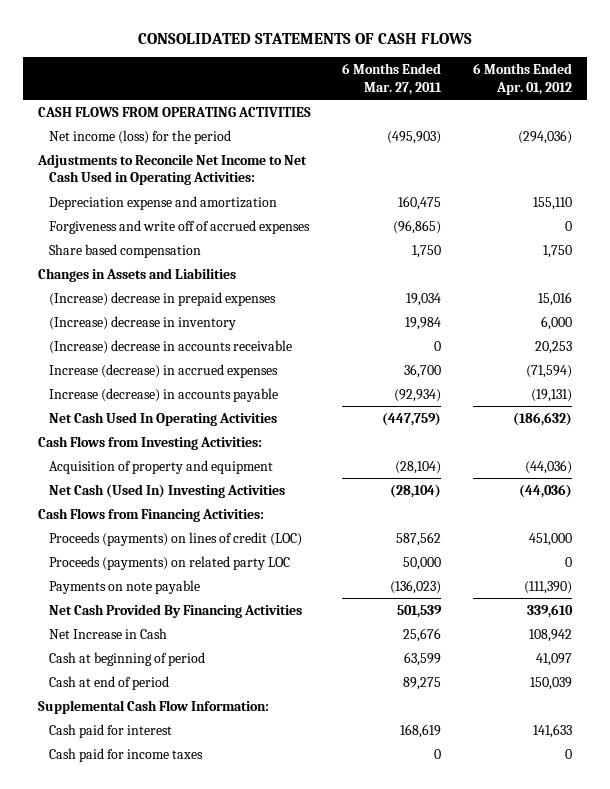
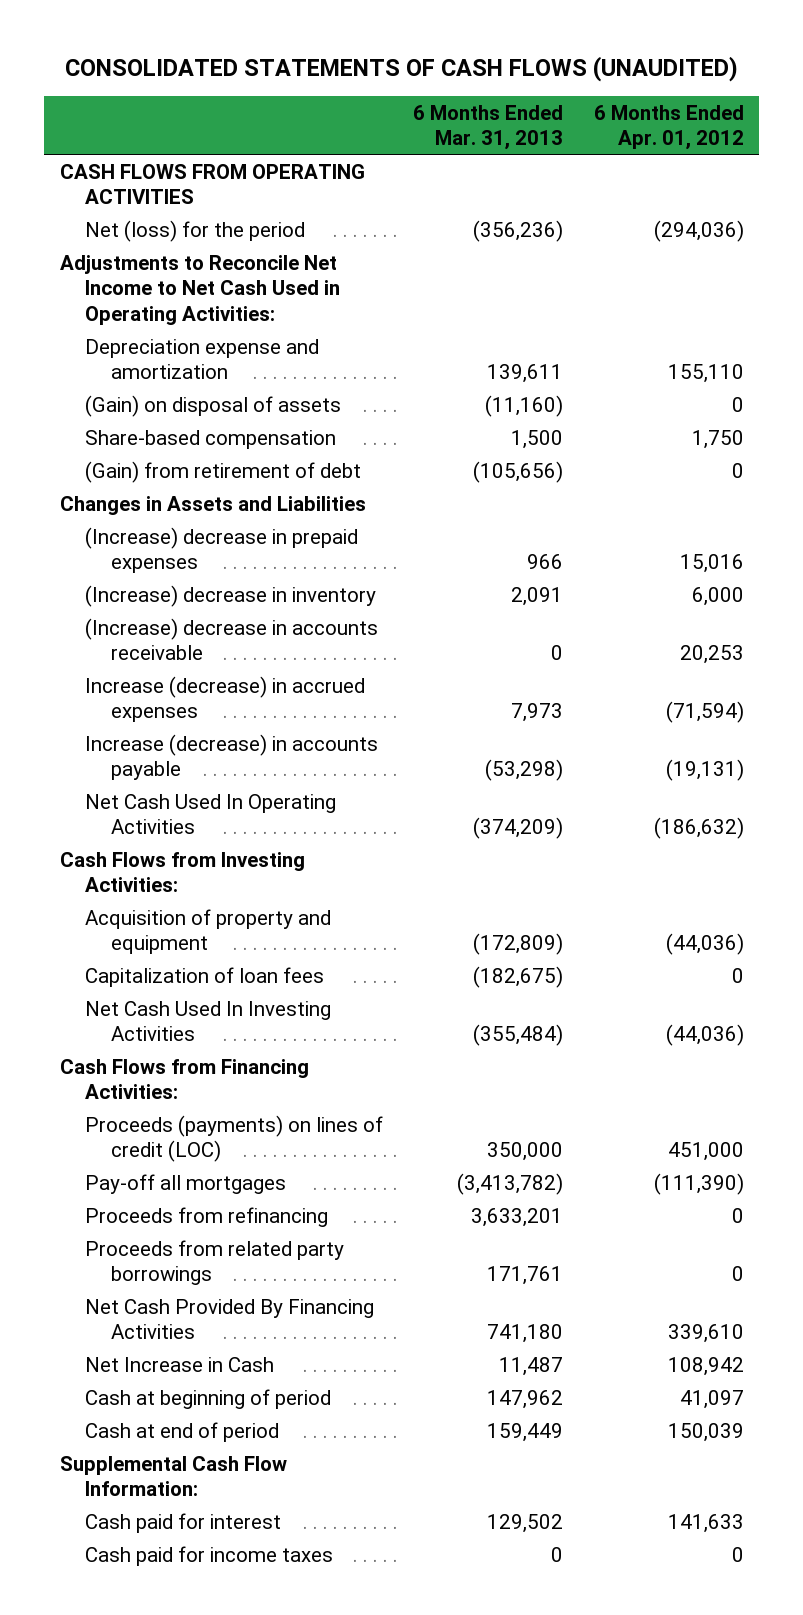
- CONSOLIDATED STATEMENTS OF CASH FLOWS
+ CONSOLIDATED STATEMENTS OF CASH FLOWS (UNAUDITED)
- | 6 Months Ended Mar. 27, 2011 | 6 Months Ended Apr. 01, 2012
+ | 6 Months Ended Mar. 31, 2013 | 6 Months Ended Apr. 01, 2012
- Net income (loss) for the period | (495,903) | (294,036)
+ Net (loss) for the period | (356,236) | (294,036)
- Forgiveness and write off of accrued expenses | (96,865) | 0
- Share based compensation | 1,750 | 1,750
+ (Gain) on disposal of assets | (11,160) | 0
+ Share-based compensation | 1,500 | 1,750
+ (Gain) from retirement of debt | (105,656) | 0
- Net Cash (Used In) Investing Activities | (28,104) | (44,036)
+ Capitalization of loan fees | (182,675) | 0
+ Net Cash Used In Investing Activities | (355,484) | (44,036)
- Proceeds (payments) on related party LOC | 50,000 | 0
- Payments on note payable | (136,023) | (111,390)
+ Pay-off all mortgages | (3,413,782) | (111,390)
+ Proceeds from refinancing | 3,633,201 | 0
+ Proceeds from related party borrowings | 171,761 | 0

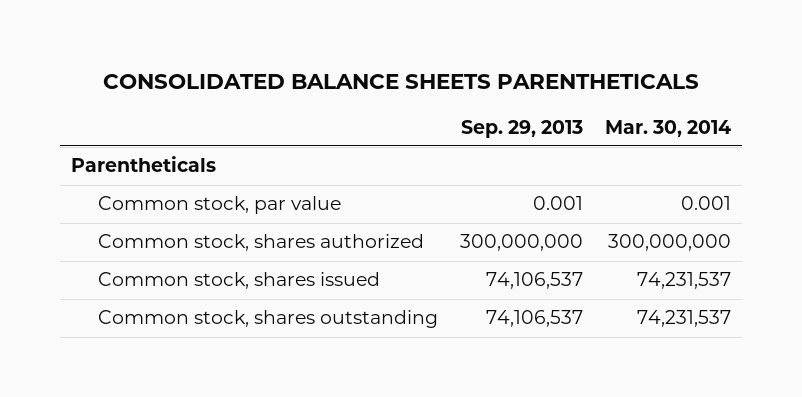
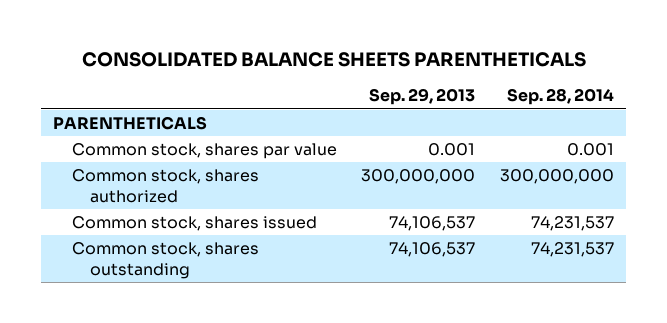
- | Sep. 29, 2013 | Mar. 30, 2014
+ | Sep. 29, 2013 | Sep. 28, 2014
- Parentheticals
- Common stock, par value | 0.001 | 0.001
+ PARENTHETICALS
+ Common stock, shares par value | 0.001 | 0.001

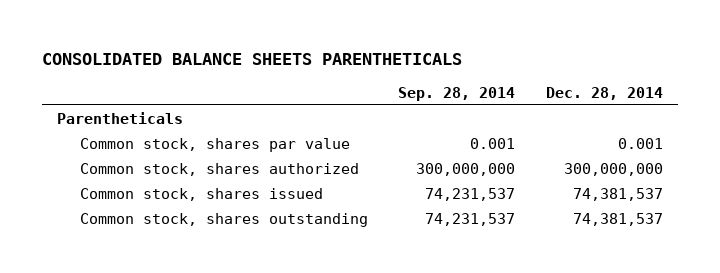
- | Sep. 29, 2013 | Sep. 28, 2014
+ | Sep. 28, 2014 | Dec. 28, 2014
- PARENTHETICALS
+ Parentheticals

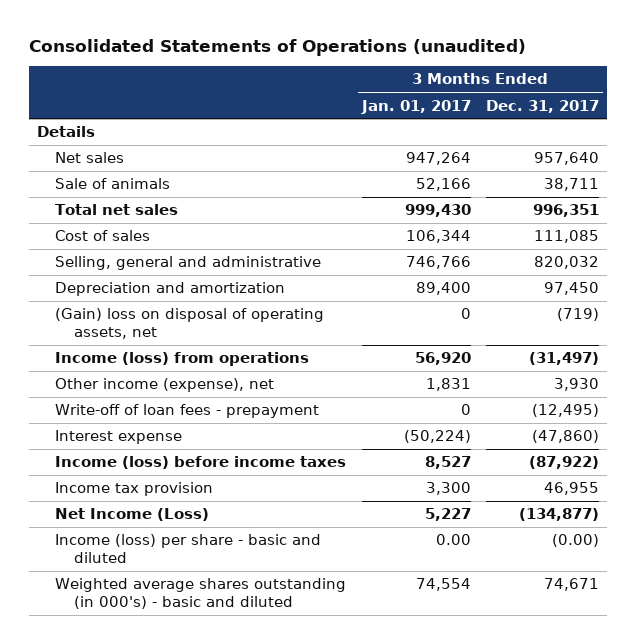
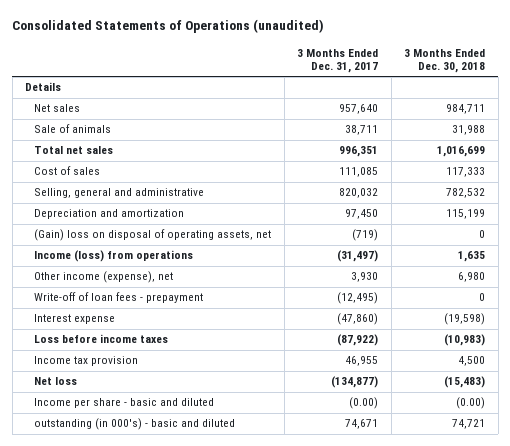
- | 3 Months Ended Jan. 01, 2017 | 3 Months Ended Dec. 31, 2017
+ | 3 Months Ended Dec. 31, 2017 | 3 Months Ended Dec. 30, 2018
- Income (loss) before income taxes | 8,527 | (87,922)
+ Loss before income taxes | (87,922) | (10,983)
- Net Income (Loss) | 5,227 | (134,877)
- Income (loss) per share - basic and diluted | 0.00 | (0.00)
- Weighted average shares outstanding (in 000's) - basic and diluted | 74,554 | 74,671
+ Net loss | (134,877) | (15,483)
+ Income per share - basic and diluted | (0.00) | (0.00)
+ outstanding (in 000's) - basic and diluted | 74,671 | 74,721

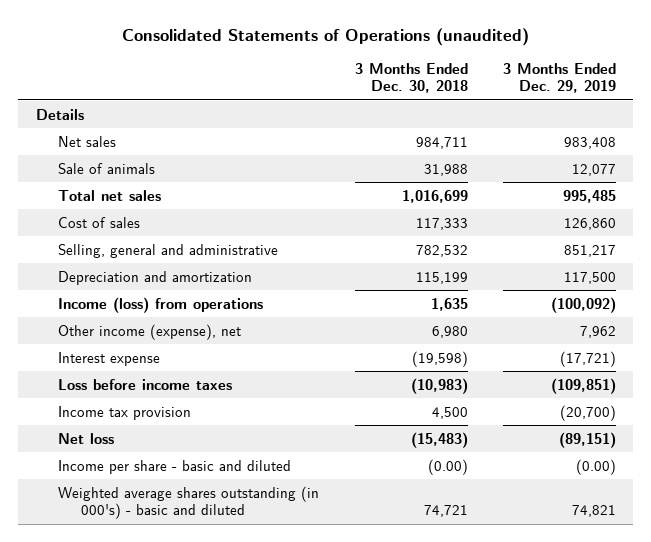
- | 3 Months Ended Dec. 31, 2017 | 3 Months Ended Dec. 30, 2018
+ | 3 Months Ended Dec. 30, 2018 | 3 Months Ended Dec. 29, 2019
- (Gain) loss on disposal of operating assets, net | (719) | 0
- Write-off of loan fees - prepayment | (12,495) | 0
- outstanding (in 000's) - basic and diluted | 74,671 | 74,721
+ Weighted average shares outstanding (in 000's) - basic and diluted | 74,721 | 74,821

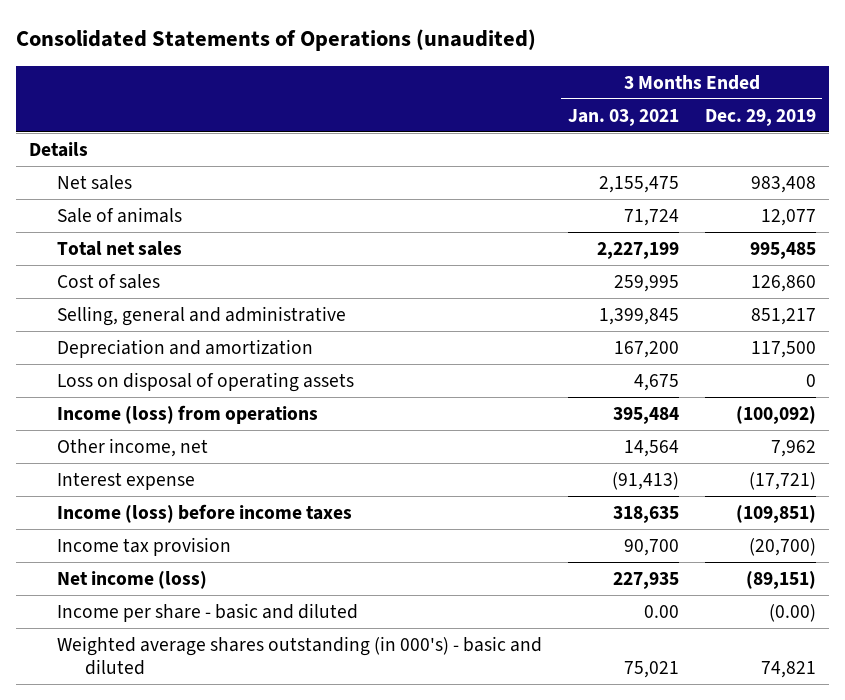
- | 3 Months Ended Dec. 30, 2018 | 3 Months Ended Dec. 29, 2019
+ | 3 Months Ended Jan. 03, 2021 | 3 Months Ended Dec. 29, 2019
+ Loss on disposal of operating assets | 4,675 | 0
- Other income (expense), net | 6,980 | 7,962
+ Other income, net | 14,564 | 7,962
- Loss before income taxes | (10,983) | (109,851)
+ Income (loss) before income taxes | 318,635 | (109,851)
- Net loss | (15,483) | (89,151)
+ Net income (loss) | 227,935 | (89,151)

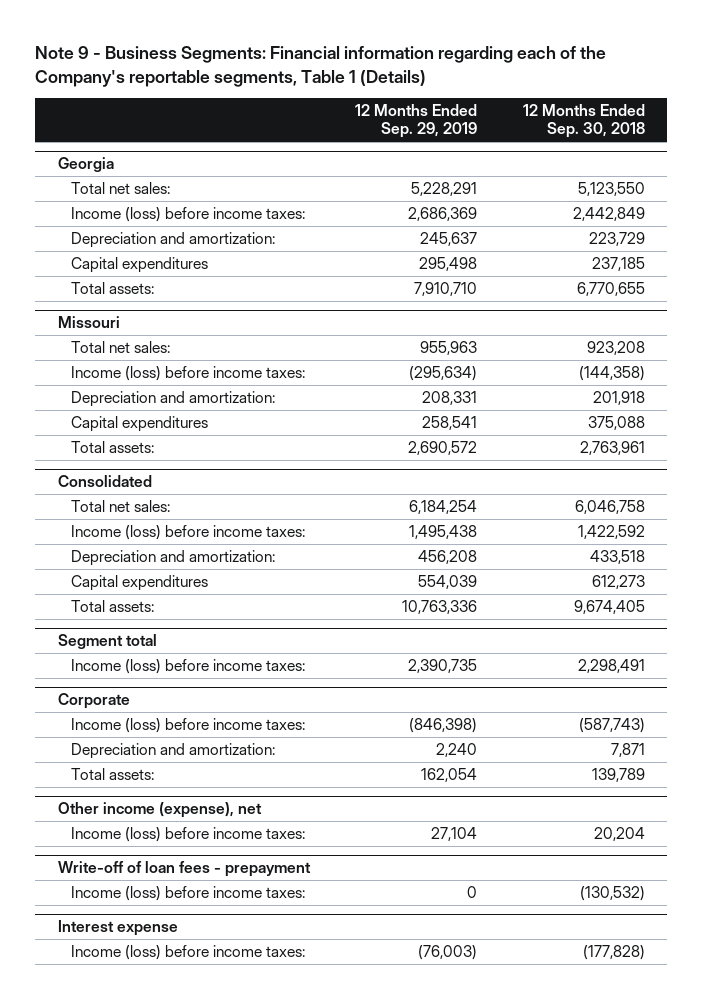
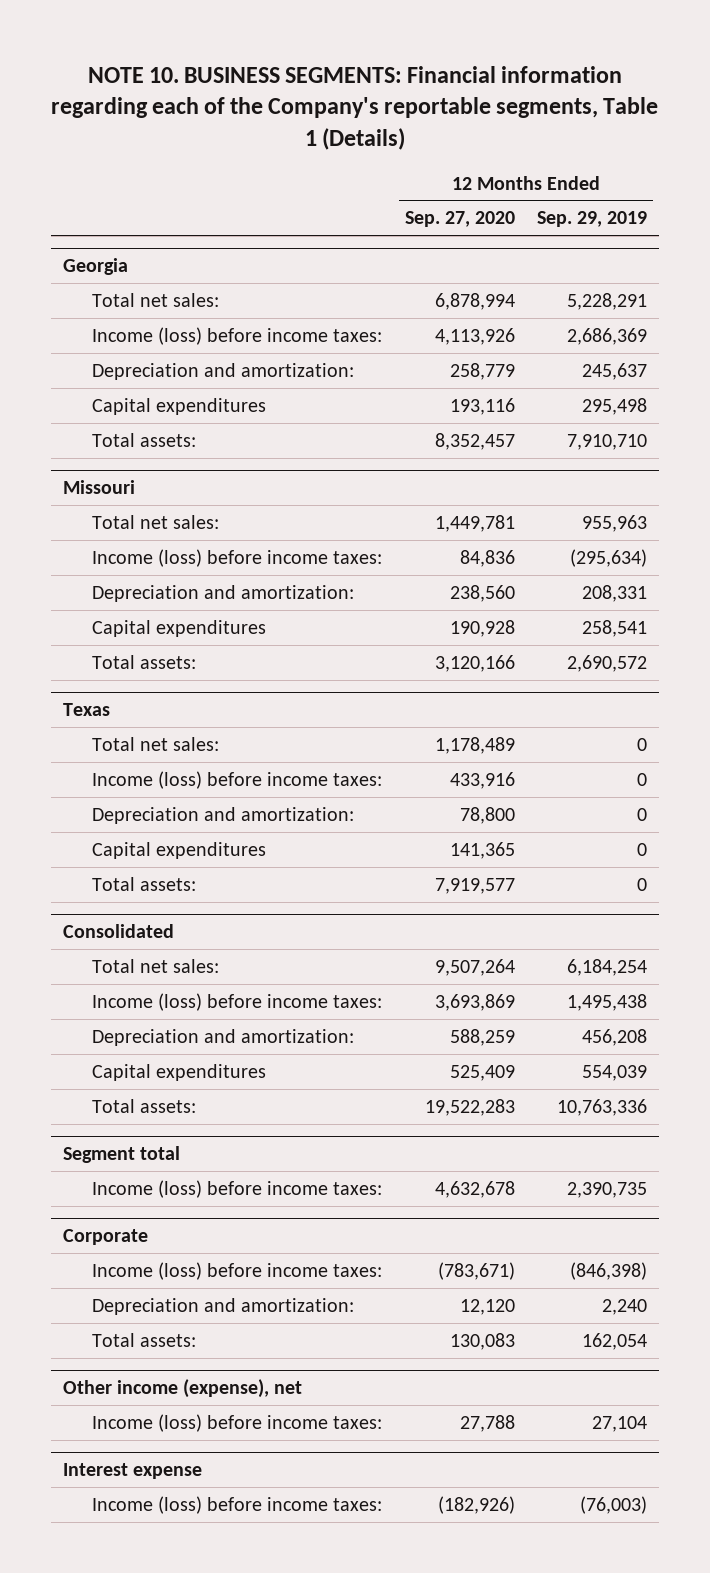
- Note 9 - Business Segments: Financial information regarding each of the Company's reportable segments, Table 1 (Details)
+ NOTE 10. BUSINESS SEGMENTS: Financial information regarding each of the Company's reportable segments, Table 1 (Details)
- | 12 Months Ended Sep. 29, 2019 | 12 Months Ended Sep. 30, 2018
+ | 12 Months Ended Sep. 27, 2020 | 12 Months Ended Sep. 29, 2019
+ Texas
+ Total net sales: | 1,178,489 | 0
+ Income (loss) before income taxes: | 433,916 | 0
+ Depreciation and amortization: | 78,800 | 0
+ Capital expenditures | 141,365 | 0
+ Total assets: | 7,919,577 | 0
- Write-off of loan fees - prepayment
- Income (loss) before income taxes: | 0 | (130,532)

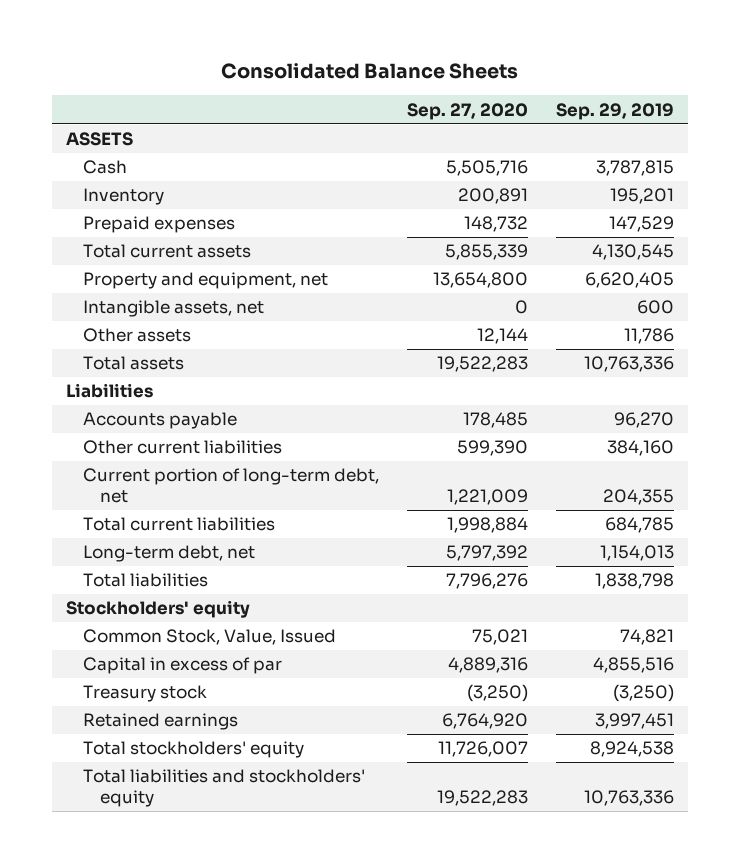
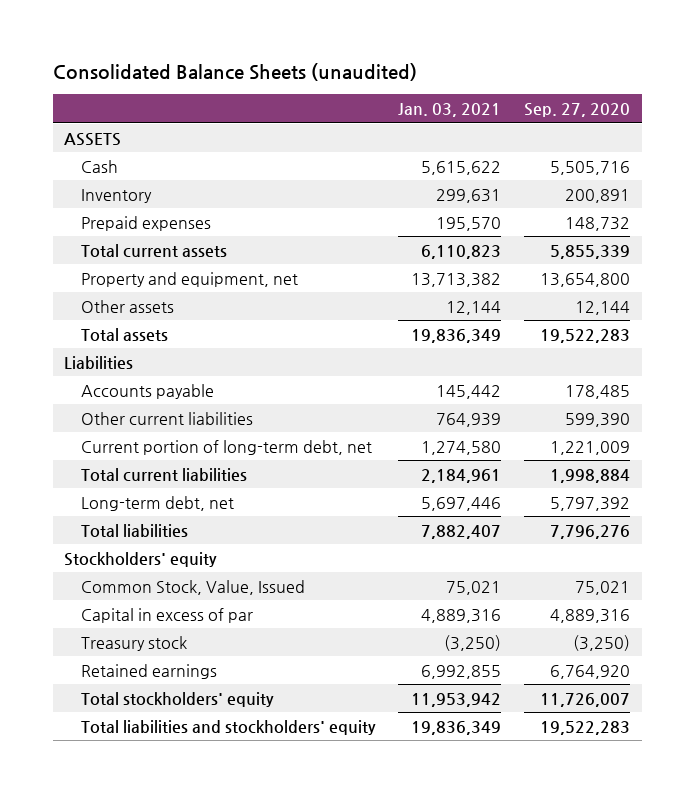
- Consolidated Balance Sheets
+ Consolidated Balance Sheets (unaudited)
- | Sep. 27, 2020 | Sep. 29, 2019
+ | Jan. 03, 2021 | Sep. 27, 2020
- Intangible assets, net | 0 | 600

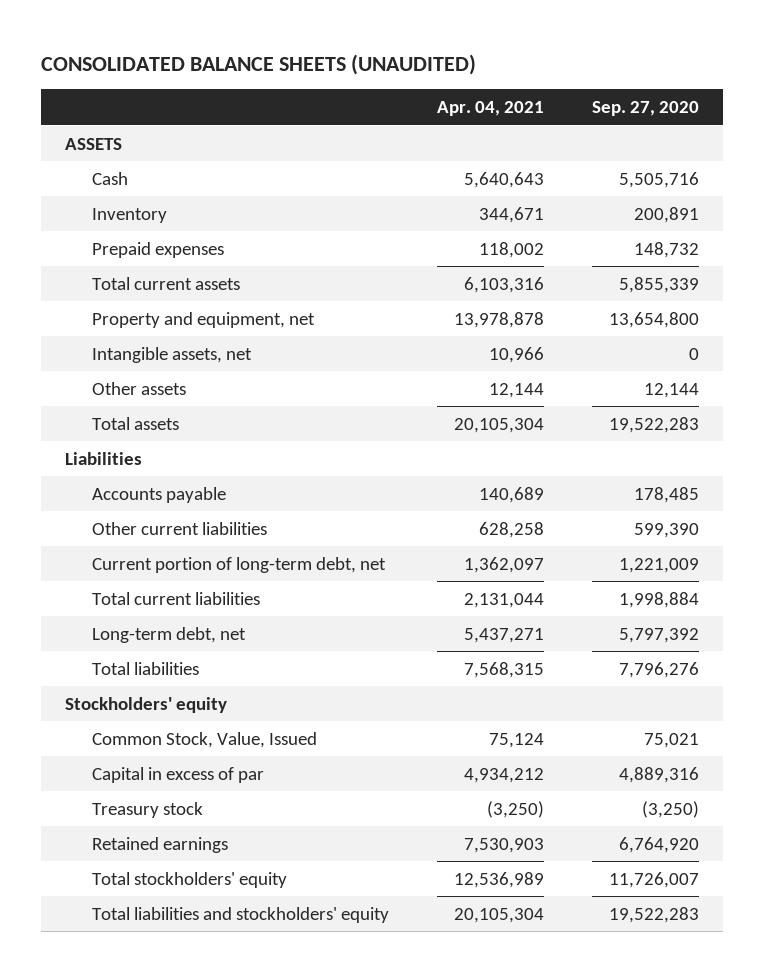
- Consolidated Balance Sheets (unaudited)
+ CONSOLIDATED BALANCE SHEETS (UNAUDITED)
- | Jan. 03, 2021 | Sep. 27, 2020
+ | Apr. 04, 2021 | Sep. 27, 2020
+ Intangible assets, net | 10,966 | 0

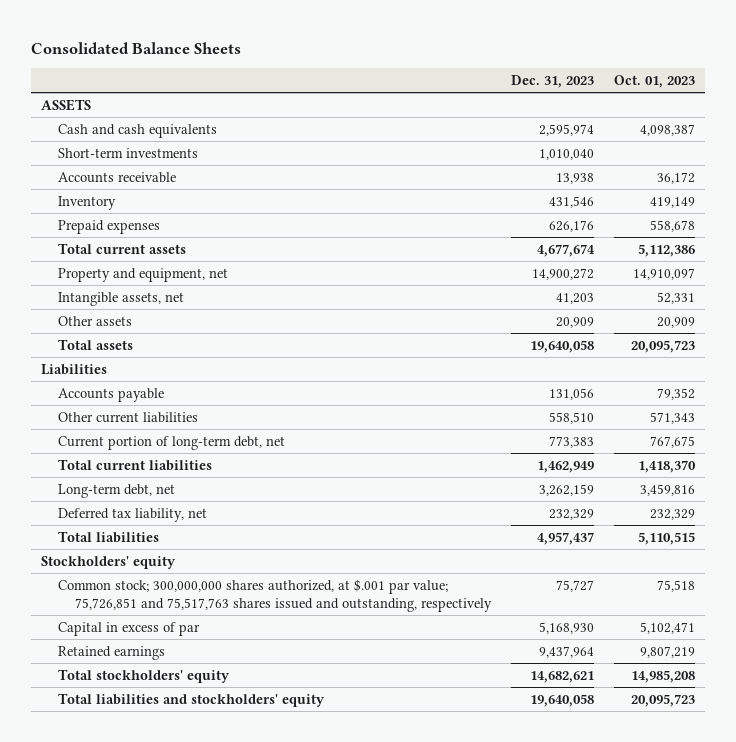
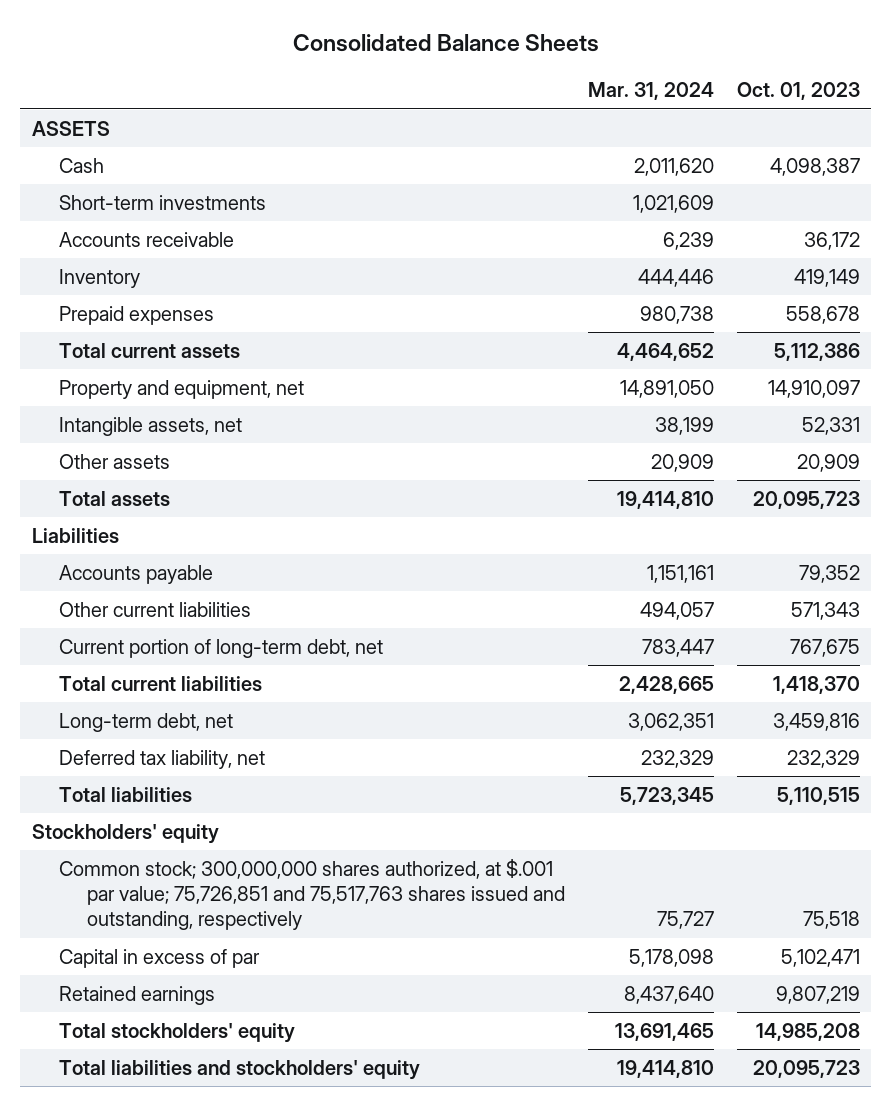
- | Dec. 31, 2023 | Oct. 01, 2023
+ | Mar. 31, 2024 | Oct. 01, 2023
- Cash and cash equivalents | 2,595,974 | 4,098,387
+ Cash | 2,011,620 | 4,098,387

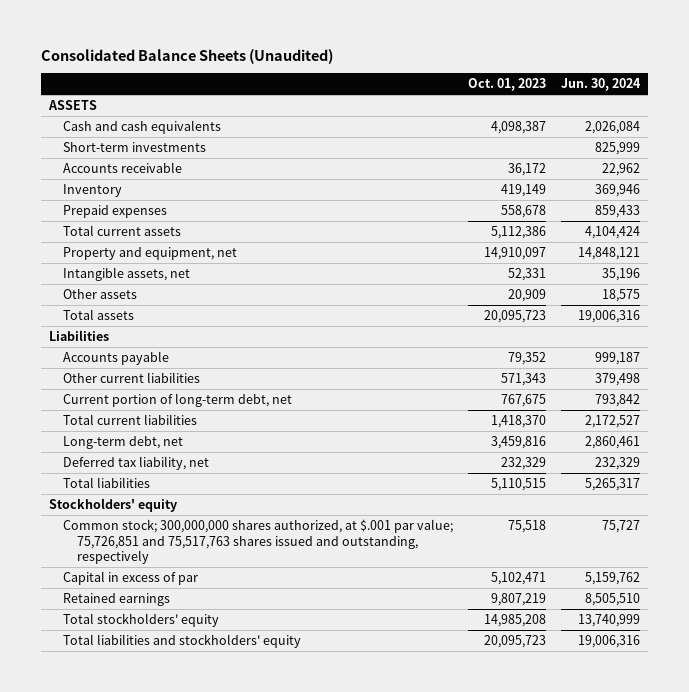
- Consolidated Balance Sheets
+ Consolidated Balance Sheets (Unaudited)
- | Mar. 31, 2024 | Oct. 01, 2023
+ | Oct. 01, 2023 | Jun. 30, 2024
- Cash | 2,011,620 | 4,098,387
+ Cash and cash equivalents | 4,098,387 | 2,026,084

